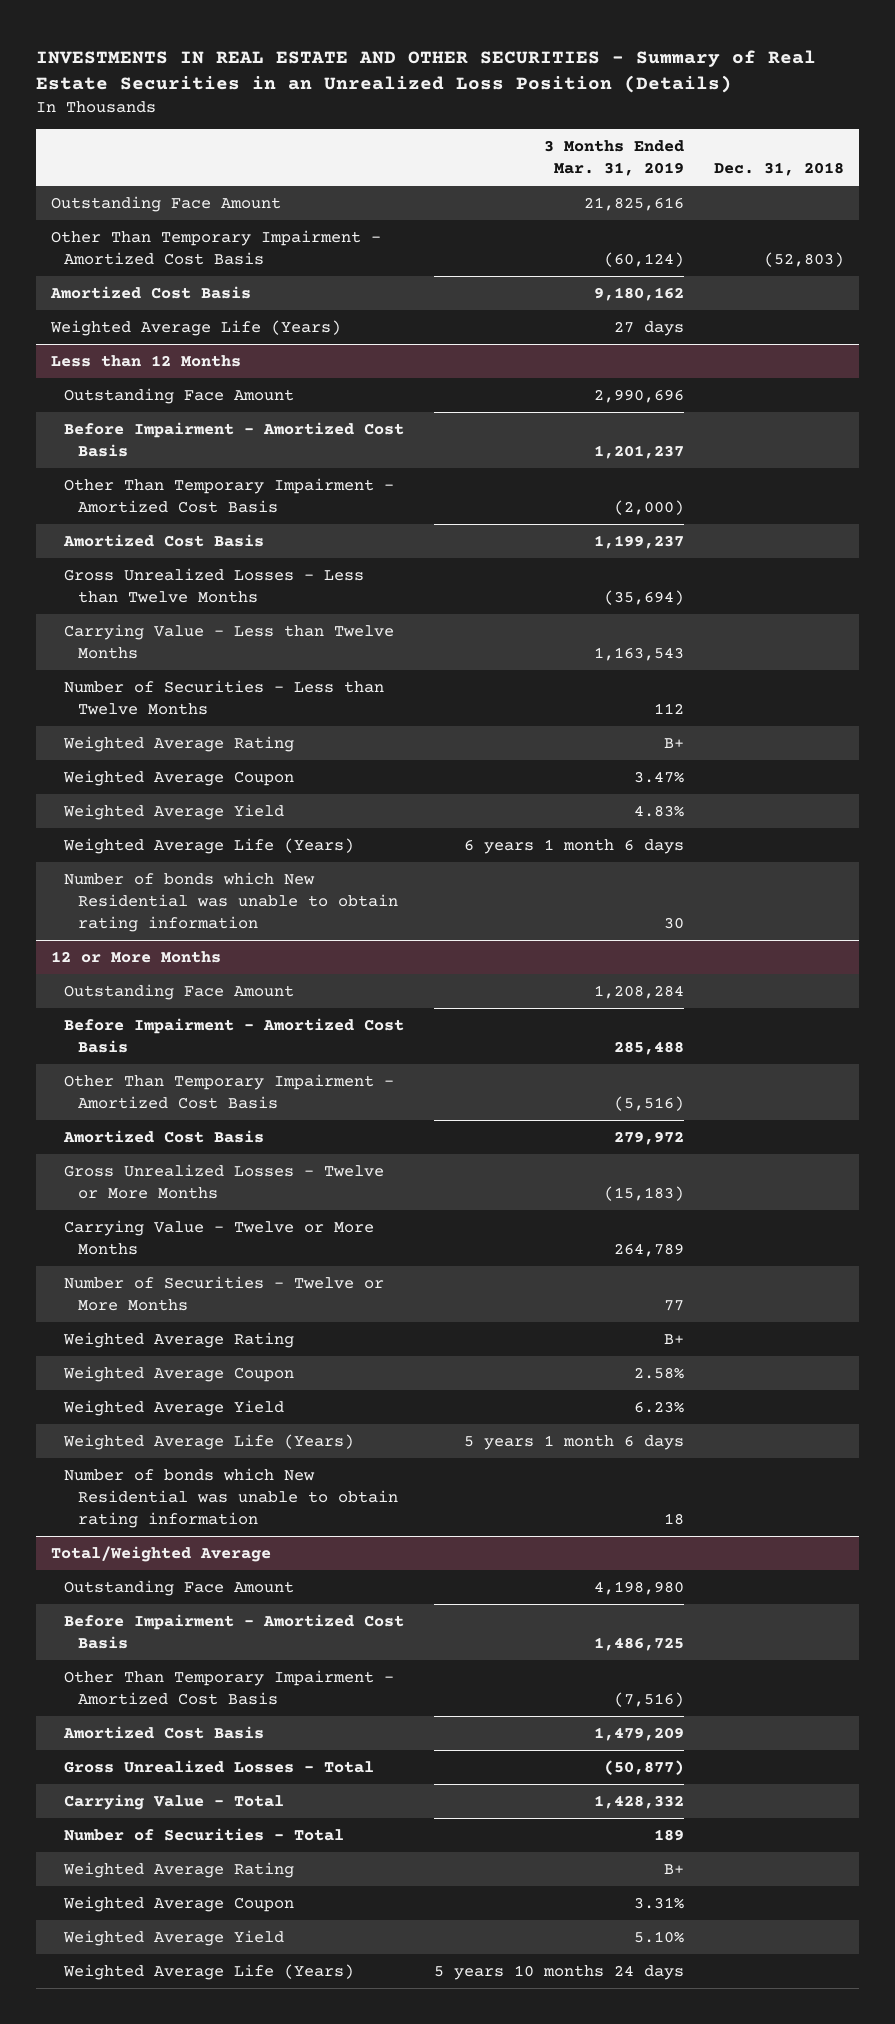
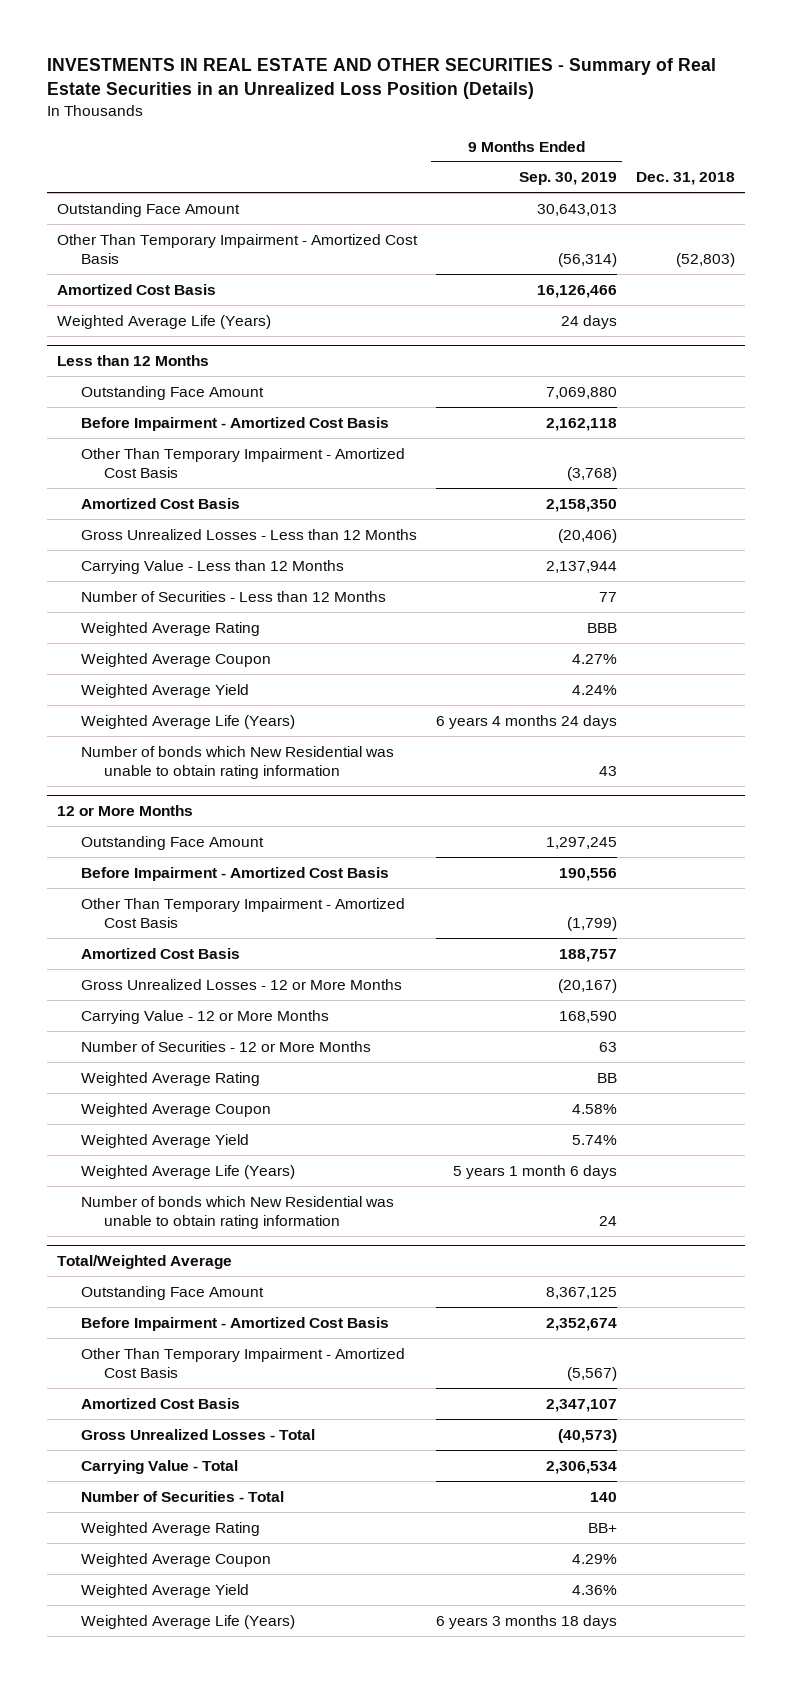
- | 3 Months Ended Mar. 31, 2019 | Dec. 31, 2018
+ | 9 Months Ended Sep. 30, 2019 | Dec. 31, 2018
@ Less than 12 Months
- Gross Unrealized Losses - Less than Twelve Months | (35,694) |
- Carrying Value - Less than Twelve Months | 1,163,543 |
- Number of Securities - Less than Twelve Months | 112 |
+ Gross Unrealized Losses - Less than 12 Months | (20,406) |
+ Carrying Value - Less than 12 Months | 2,137,944 |
+ Number of Securities - Less than 12 Months | 77 |
@ 12 or More Months
- Gross Unrealized Losses - Twelve or More Months | (15,183) |
- Carrying Value - Twelve or More Months | 264,789 |
- Number of Securities - Twelve or More Months | 77 |
+ Gross Unrealized Losses - 12 or More Months | (20,167) |
+ Carrying Value - 12 or More Months | 168,590 |
+ Number of Securities - 12 or More Months | 63 |

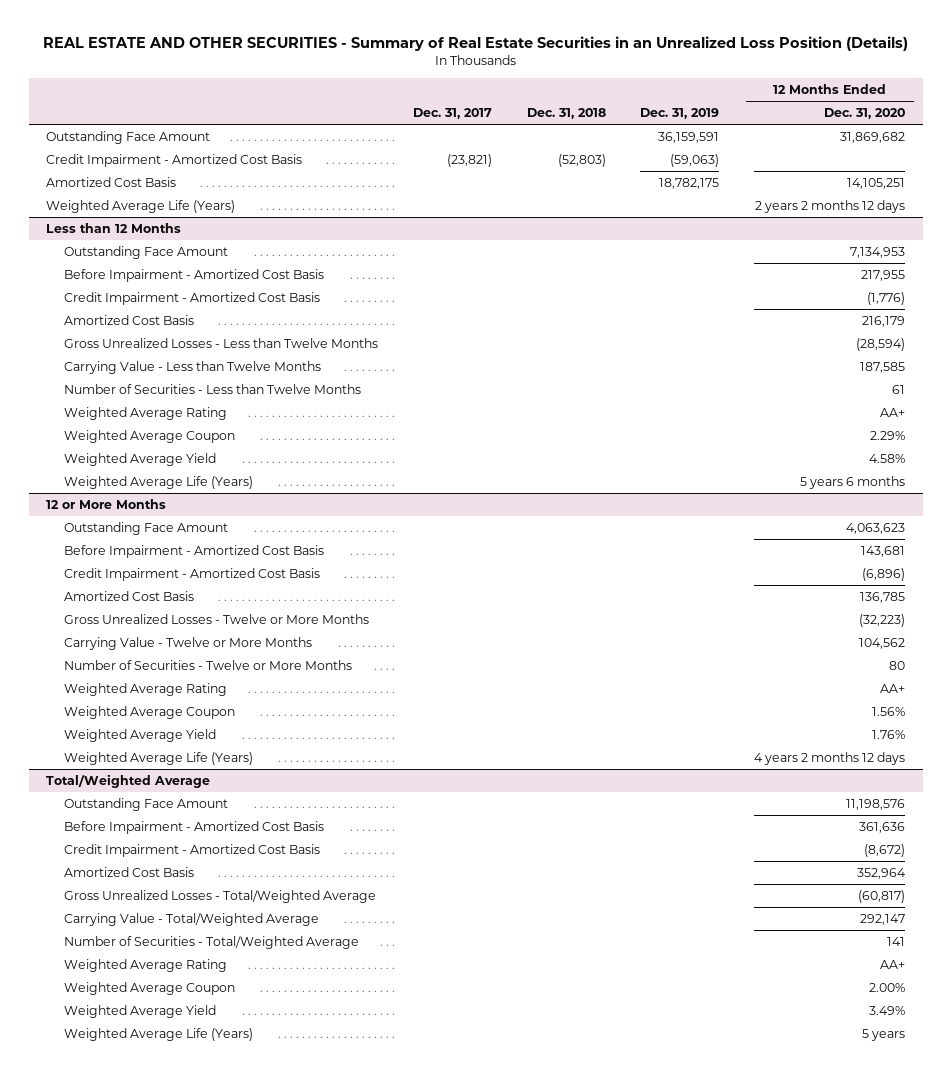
- INVESTMENTS IN REAL ESTATE AND OTHER SECURITIES - Summary of Real Estate Securities in an Unrealized Loss Position (Details)
+ REAL ESTATE AND OTHER SECURITIES - Summary of Real Estate Securities in an Unrealized Loss Position (Details)
- | 9 Months Ended Sep. 30, 2019 | Dec. 31, 2018
+ | Dec. 31, 2017 | Dec. 31, 2018 | Dec. 31, 2019 | 12 Months Ended Dec. 31, 2020
- Other Than Temporary Impairment - Amortized Cost Basis | (56,314) | (52,803)
+ Credit Impairment - Amortized Cost Basis | (23,821) | (52,803) | (59,063) |
@ Less than 12 Months
- Other Than Temporary Impairment - Amortized Cost Basis | (3,768) |
+ Credit Impairment - Amortized Cost Basis | | | | (1,776)
- Gross Unrealized Losses - Less than 12 Months | (20,406) |
- Carrying Value - Less than 12 Months | 2,137,944 |
- Number of Securities - Less than 12 Months | 77 |
+ Gross Unrealized Losses - Less than Twelve Months | | | | (28,594)
+ Carrying Value - Less than Twelve Months | | | | 187,585
+ Number of Securities - Less than Twelve Months | | | | 61
- Number of bonds which New Residential was unable to obtain rating information | 43 |
@ 12 or More Months
- Other Than Temporary Impairment - Amortized Cost Basis | (1,799) |
+ Credit Impairment - Amortized Cost Basis | | | | (6,896)
- Gross Unrealized Losses - 12 or More Months | (20,167) |
- Carrying Value - 12 or More Months | 168,590 |
- Number of Securities - 12 or More Months | 63 |
+ Gross Unrealized Losses - Twelve or More Months | | | | (32,223)
+ Carrying Value - Twelve or More Months | | | | 104,562
+ Number of Securities - Twelve or More Months | | | | 80
- Number of bonds which New Residential was unable to obtain rating information | 24 |
@ Total/Weighted Average
- Other Than Temporary Impairment - Amortized Cost Basis | (5,567) |
+ Credit Impairment - Amortized Cost Basis | | | | (8,672)
- Gross Unrealized Losses - Total | (40,573) |
- Carrying Value - Total | 2,306,534 |
- Number of Securities - Total | 140 |
+ Gross Unrealized Losses - Total/Weighted Average | | | | (60,817)
+ Carrying Value - Total/Weighted Average | | | | 292,147
+ Number of Securities - Total/Weighted Average | | | | 141

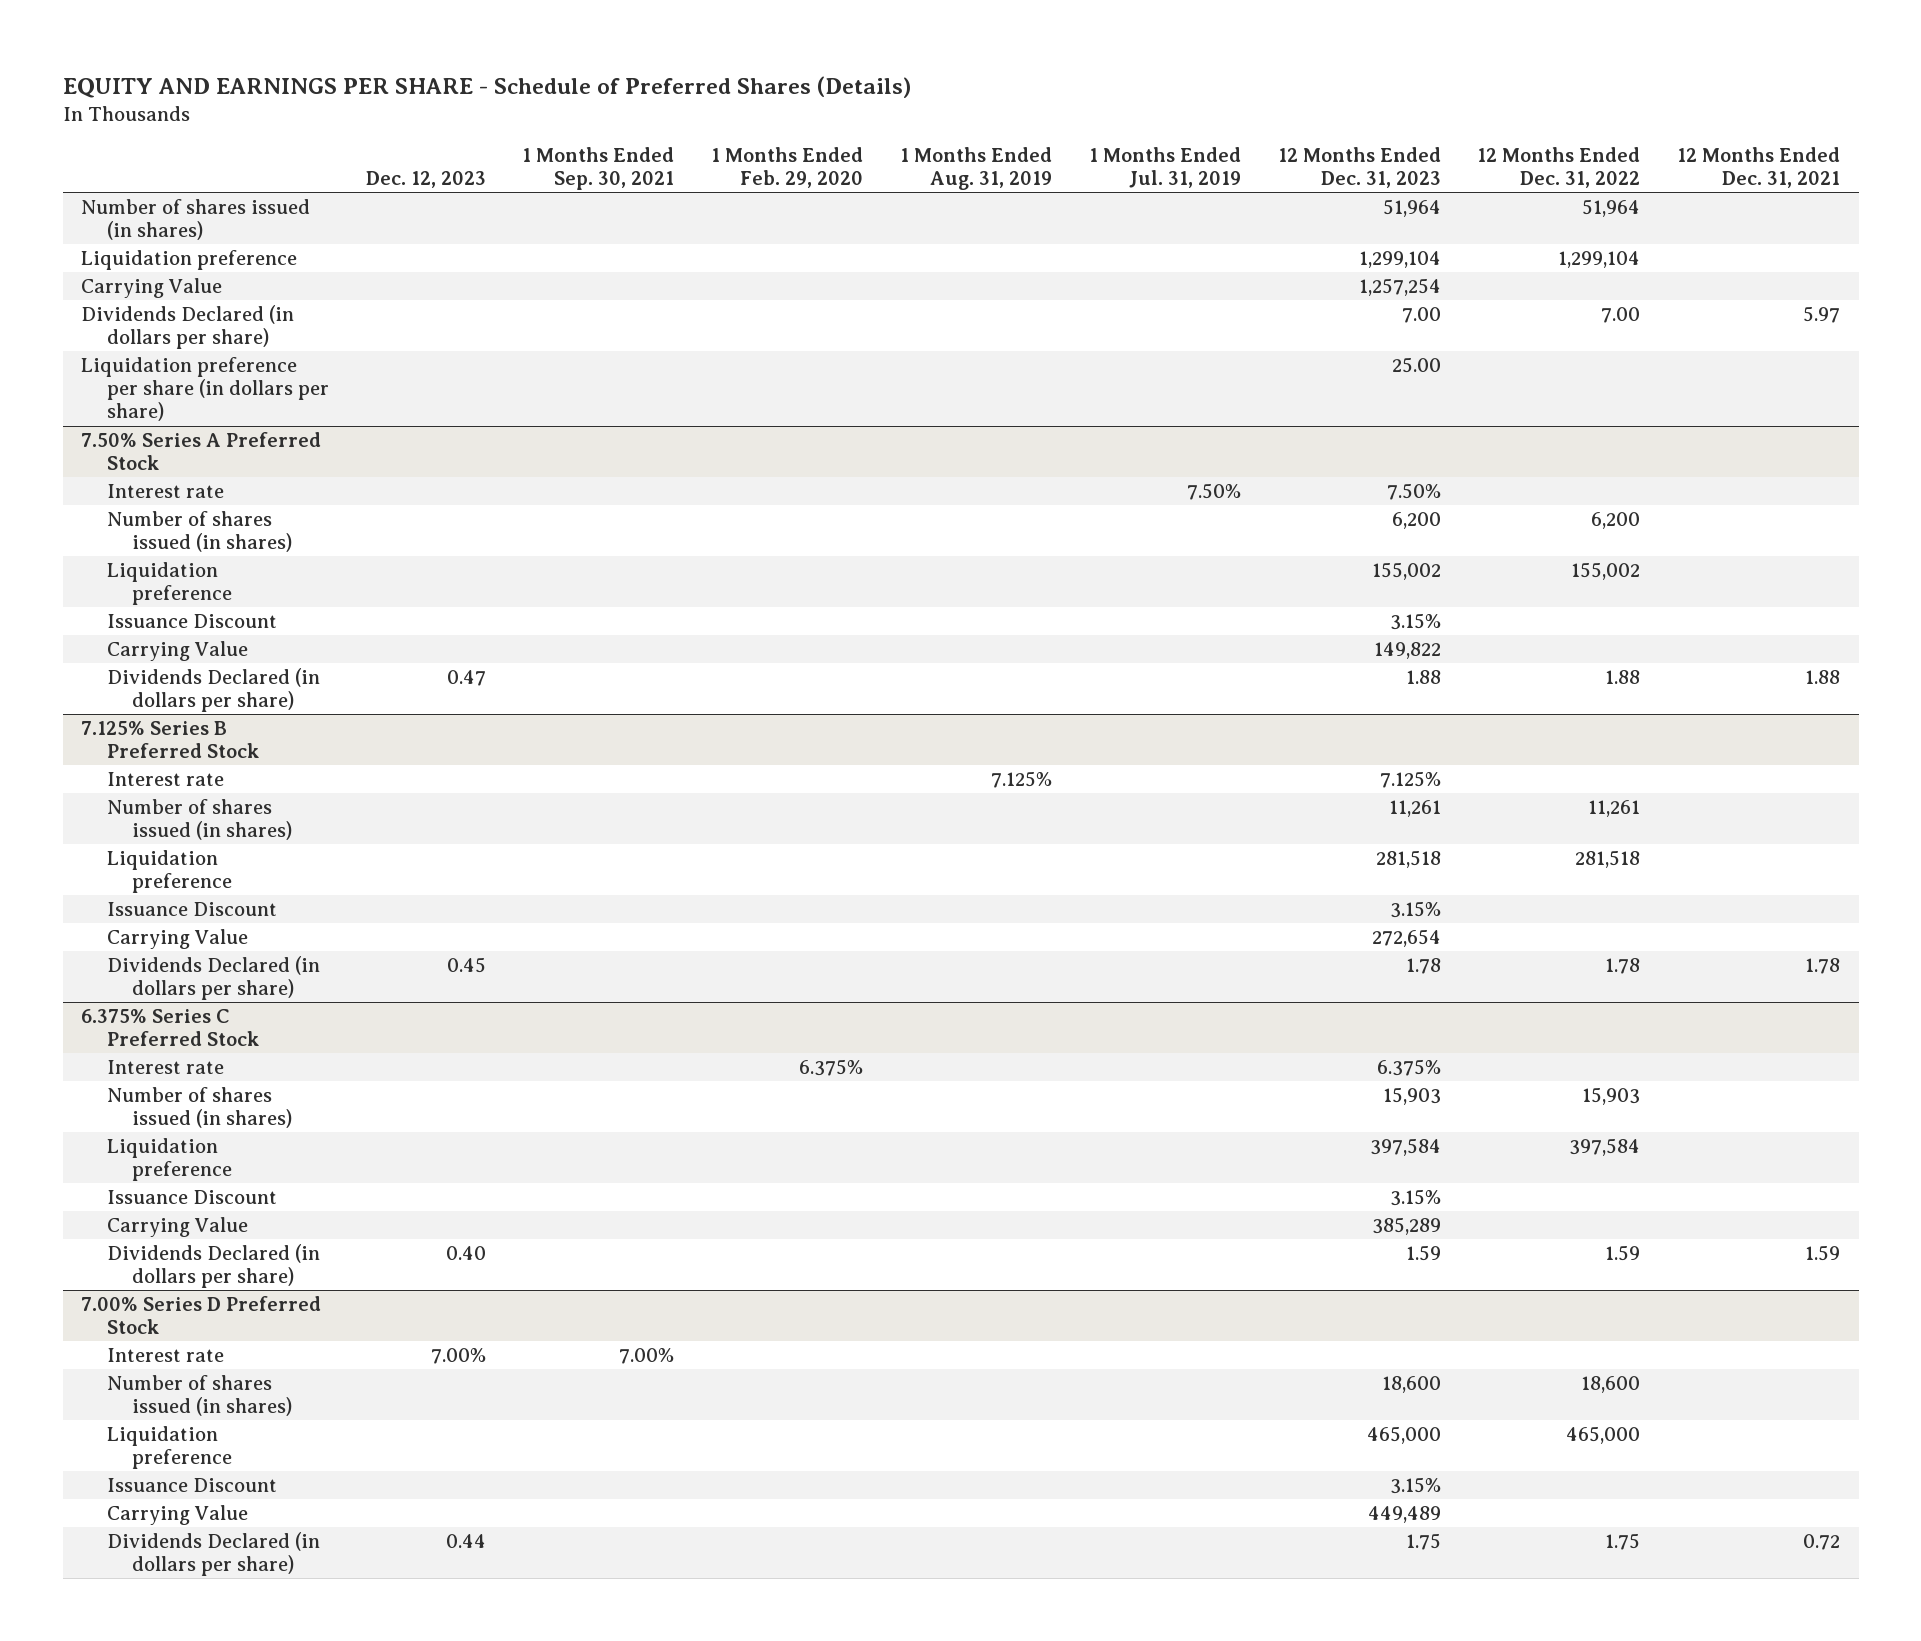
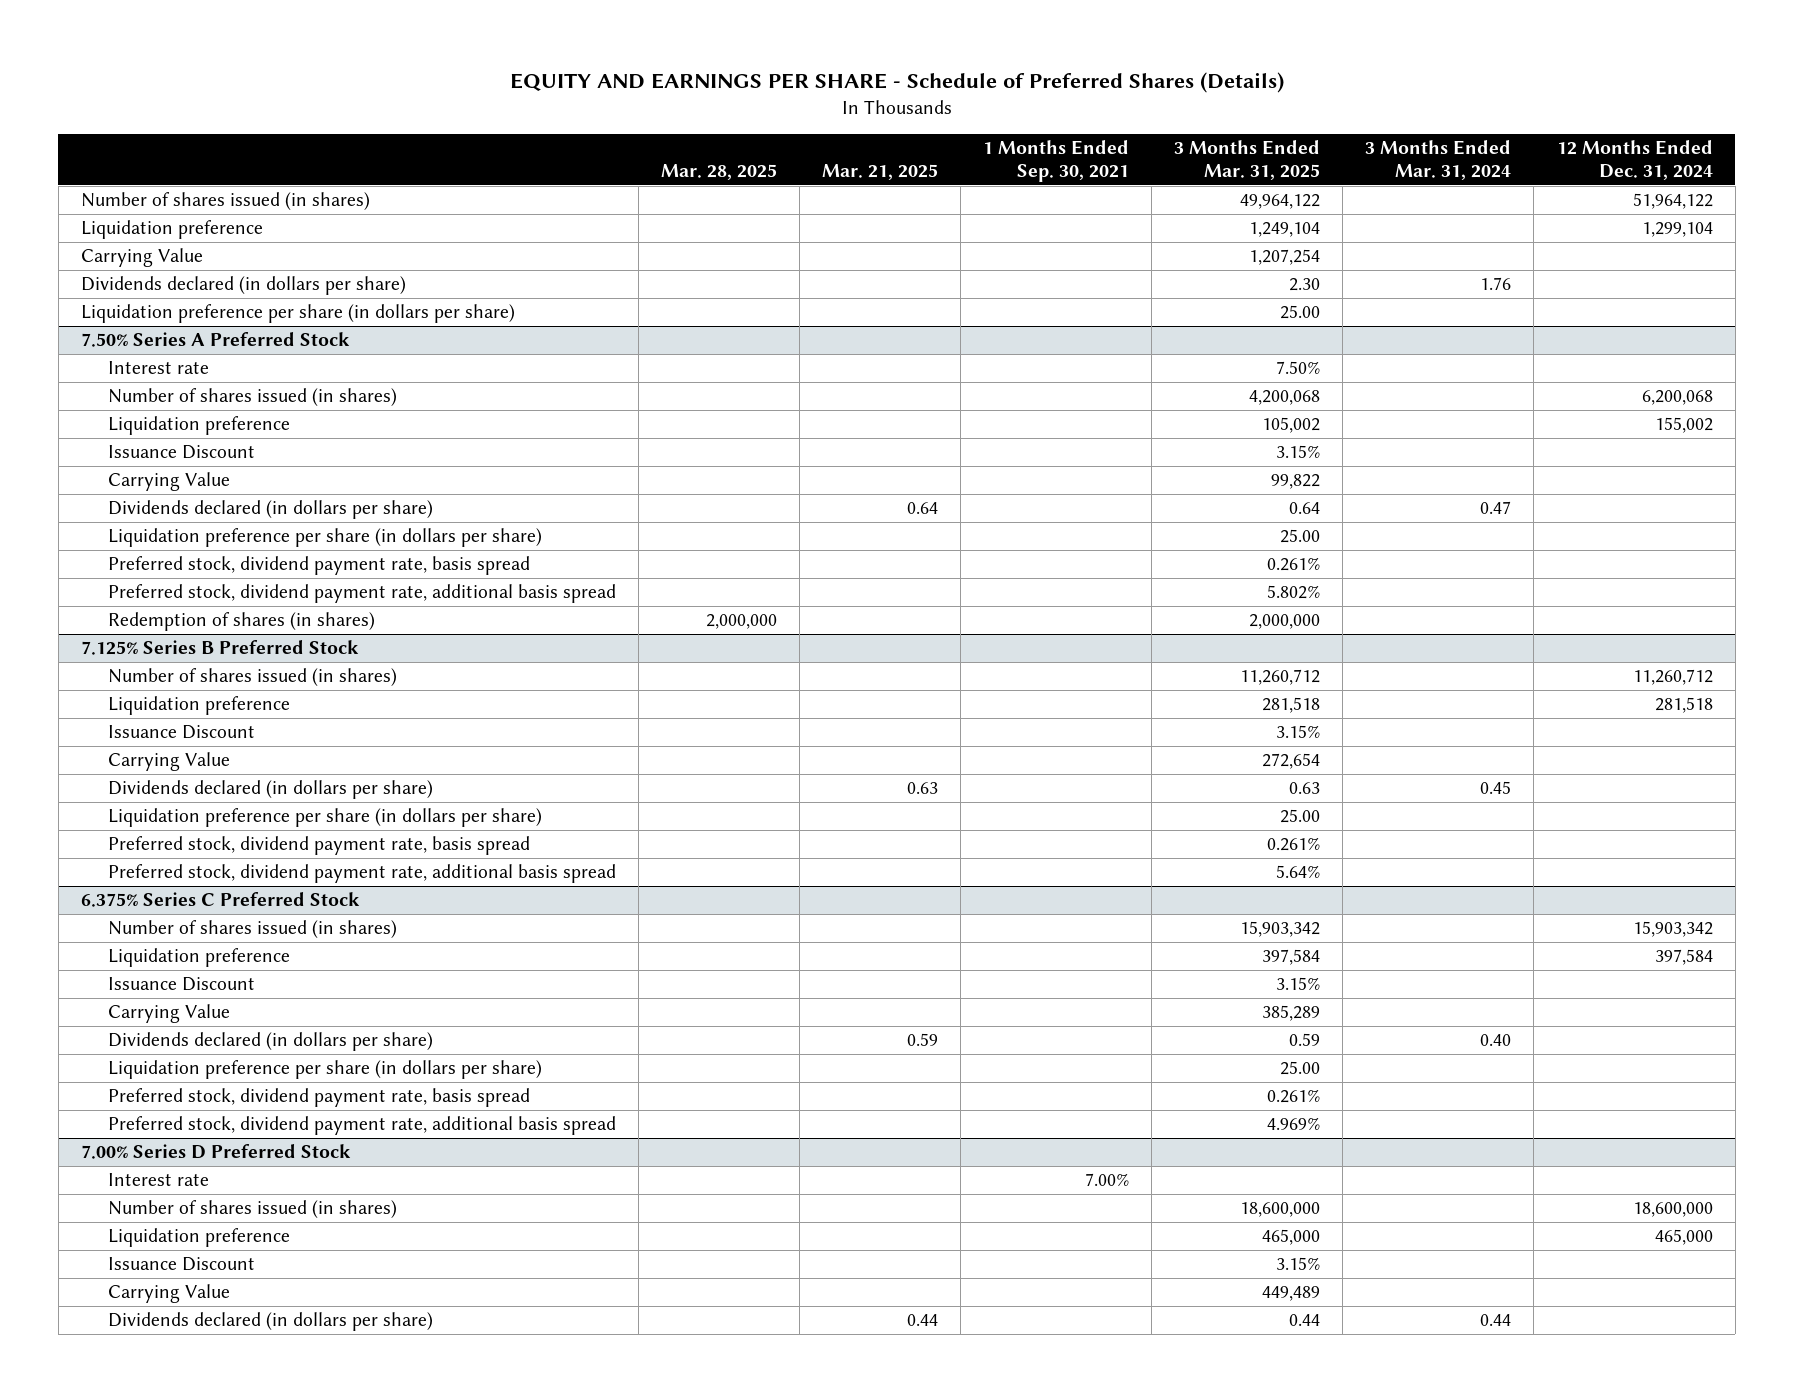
- | Dec. 12, 2023 | 1 Months Ended Sep. 30, 2021 | 1 Months Ended Feb. 29, 2020 | 1 Months Ended Aug. 31, 2019 | 1 Months Ended Jul. 31, 2019 | 12 Months Ended Dec. 31, 2023 | 12 Months Ended Dec. 31, 2022 | 12 Months Ended Dec. 31, 2021
+ | Mar. 28, 2025 | Mar. 21, 2025 | 1 Months Ended Sep. 30, 2021 | 3 Months Ended Mar. 31, 2025 | 3 Months Ended Mar. 31, 2024 | 12 Months Ended Dec. 31, 2024
- Dividends Declared (in dollars per share) | | | | | | 7.00 | 7.00 | 5.97
+ Dividends declared (in dollars per share) | | | | 2.30 | 1.76 |
@ 7.50% Series A Preferred Stock
- Dividends Declared (in dollars per share) | 0.47 | | | | | 1.88 | 1.88 | 1.88
+ Dividends declared (in dollars per share) | | 0.64 | | 0.64 | 0.47 |
+ Liquidation preference per share (in dollars per share) | | | | 25.00 | |
+ Preferred stock, dividend payment rate, basis spread | | | | 0.261% | |
+ Preferred stock, dividend payment rate, additional basis spread | | | | 5.802% | |
+ Redemption of shares (in shares) | 2,000,000 | | | 2,000,000 | |
@ 7.125% Series B Preferred Stock
- Interest rate | | | | 7.125% | | 7.125% | |
- Dividends Declared (in dollars per share) | 0.45 | | | | | 1.78 | 1.78 | 1.78
+ Dividends declared (in dollars per share) | | 0.63 | | 0.63 | 0.45 |
+ Liquidation preference per share (in dollars per share) | | | | 25.00 | |
+ Preferred stock, dividend payment rate, basis spread | | | | 0.261% | |
+ Preferred stock, dividend payment rate, additional basis spread | | | | 5.64% | |
@ 6.375% Series C Preferred Stock
- Interest rate | | | 6.375% | | | 6.375% | |
- Dividends Declared (in dollars per share) | 0.40 | | | | | 1.59 | 1.59 | 1.59
+ Dividends declared (in dollars per share) | | 0.59 | | 0.59 | 0.40 |
+ Liquidation preference per share (in dollars per share) | | | | 25.00 | |
+ Preferred stock, dividend payment rate, basis spread | | | | 0.261% | |
+ Preferred stock, dividend payment rate, additional basis spread | | | | 4.969% | |
@ 7.00% Series D Preferred Stock
- Dividends Declared (in dollars per share) | 0.44 | | | | | 1.75 | 1.75 | 0.72
+ Dividends declared (in dollars per share) | | 0.44 | | 0.44 | 0.44 |

